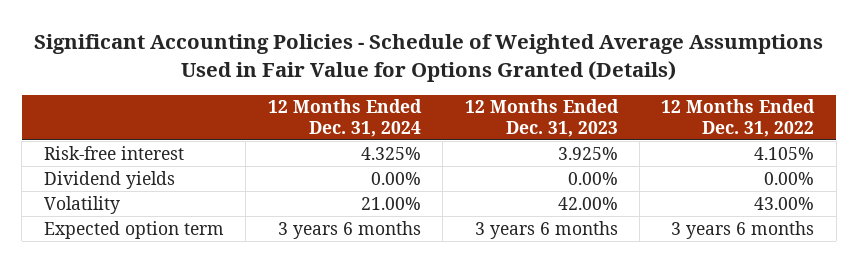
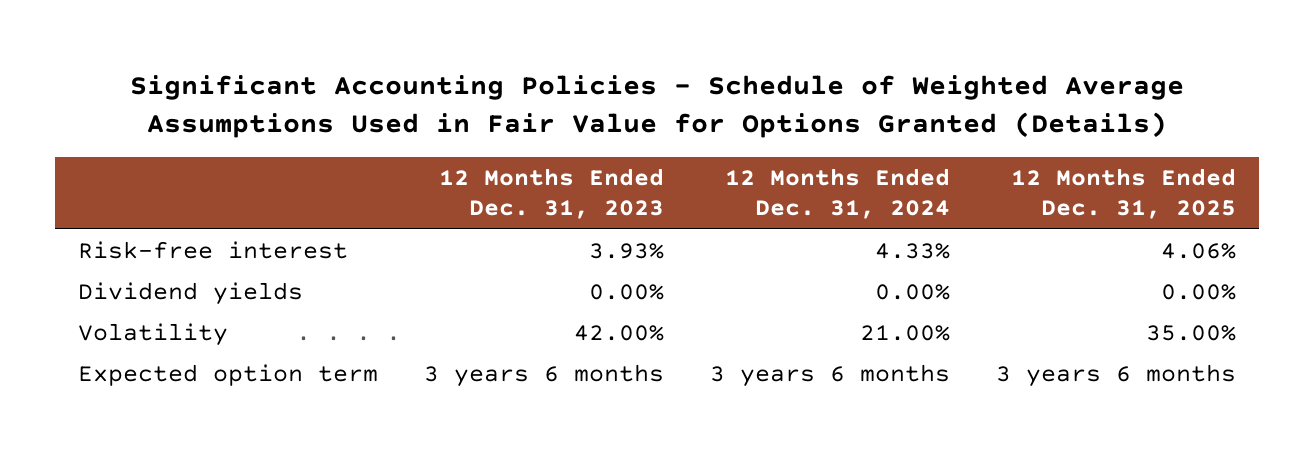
- | 12 Months Ended Dec. 31, 2024 | 12 Months Ended Dec. 31, 2023 | 12 Months Ended Dec. 31, 2022
+ | 12 Months Ended Dec. 31, 2023 | 12 Months Ended Dec. 31, 2024 | 12 Months Ended Dec. 31, 2025
- Risk-free interest | 4.325% | 3.925% | 4.105%
+ Risk-free interest | 3.93% | 4.33% | 4.06%

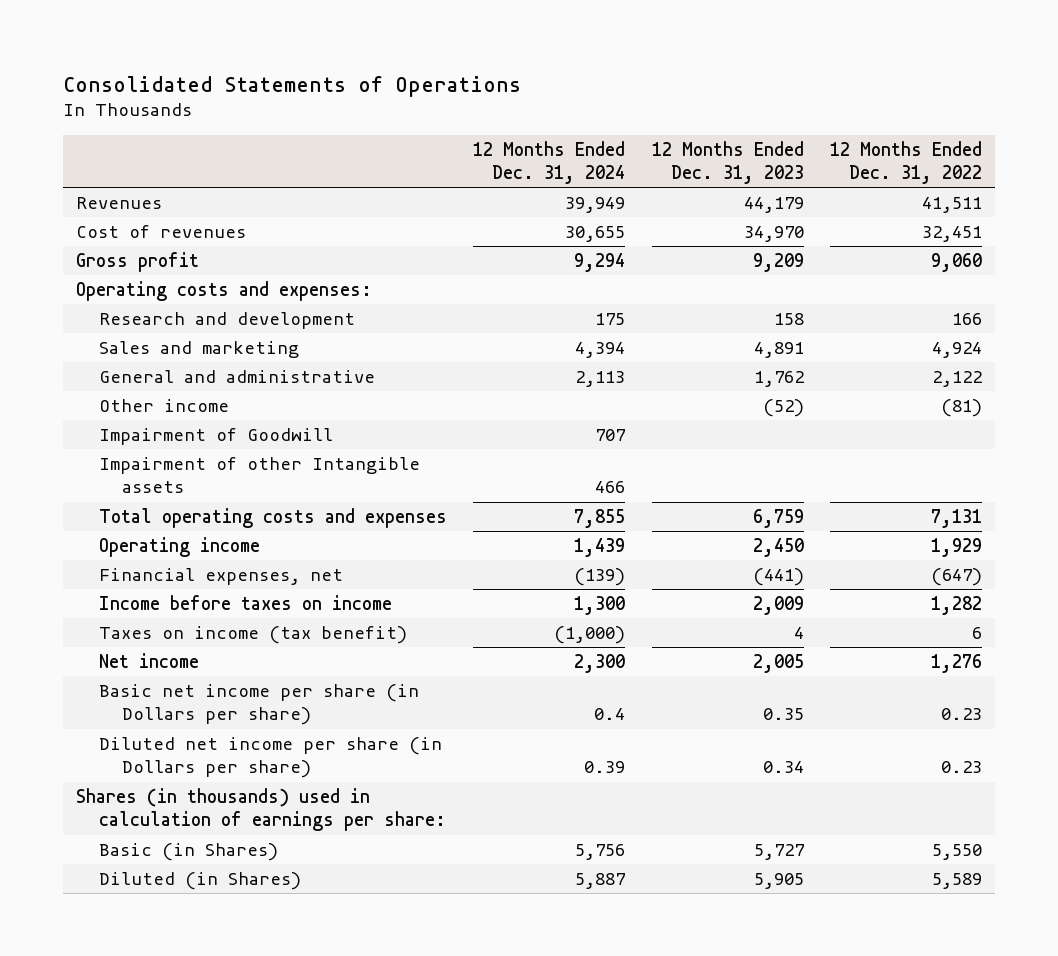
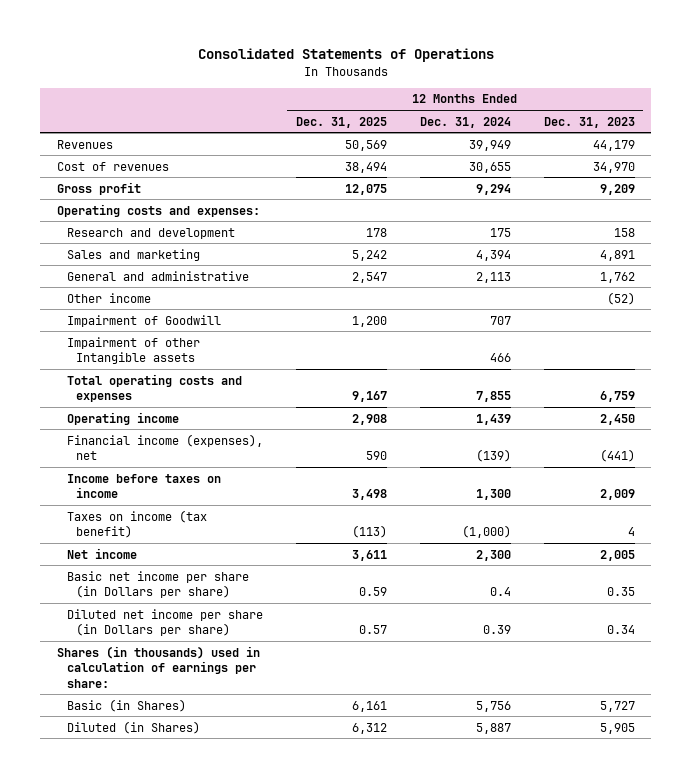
- | 12 Months Ended Dec. 31, 2024 | 12 Months Ended Dec. 31, 2023 | 12 Months Ended Dec. 31, 2022
+ | 12 Months Ended Dec. 31, 2025 | 12 Months Ended Dec. 31, 2024 | 12 Months Ended Dec. 31, 2023
- Financial expenses, net | (139) | (441) | (647)
+ Financial income (expenses), net | 590 | (139) | (441)

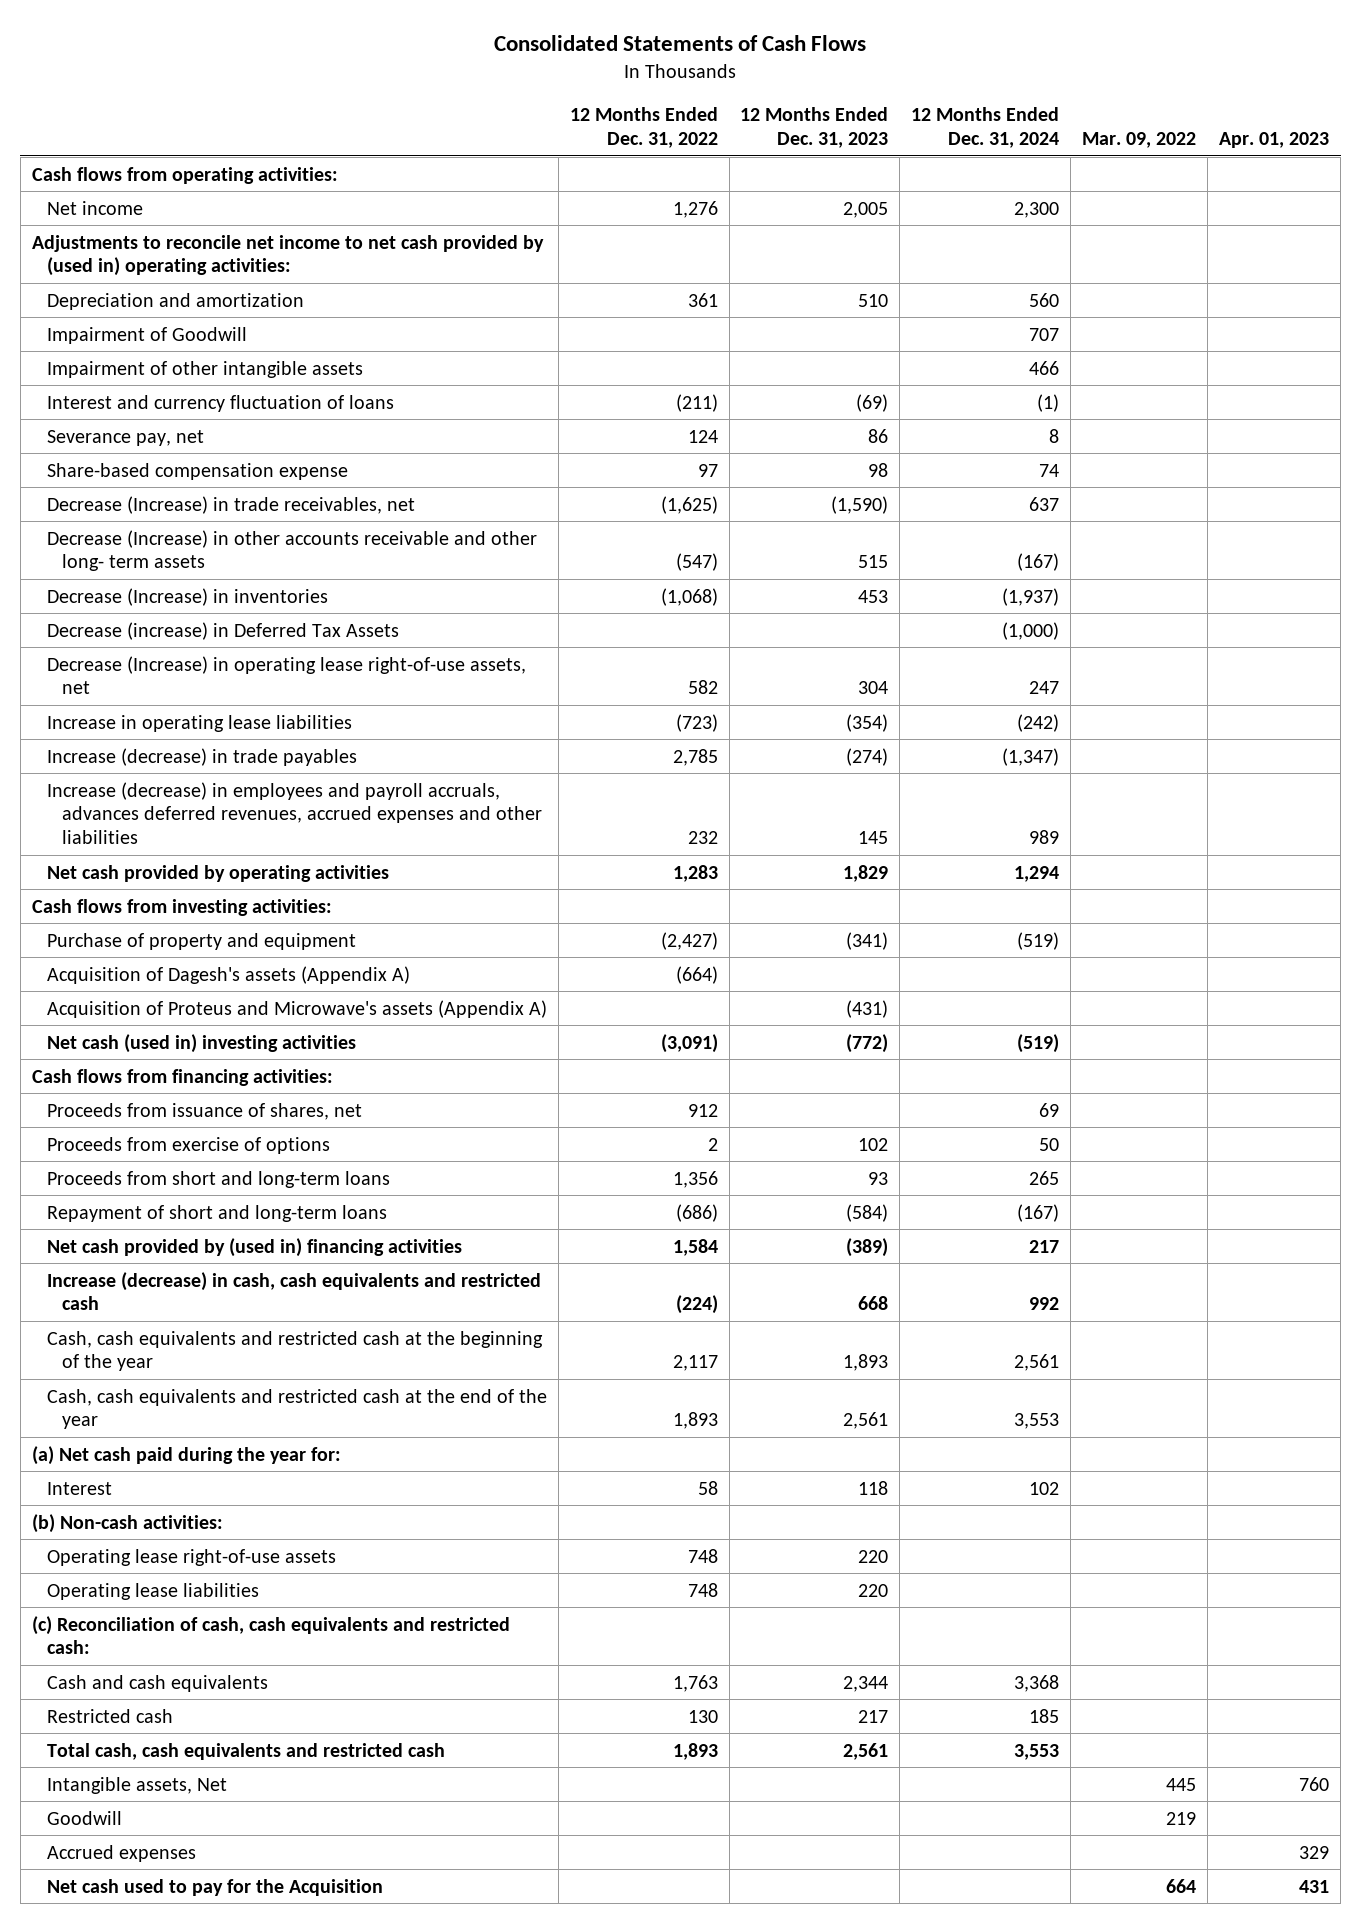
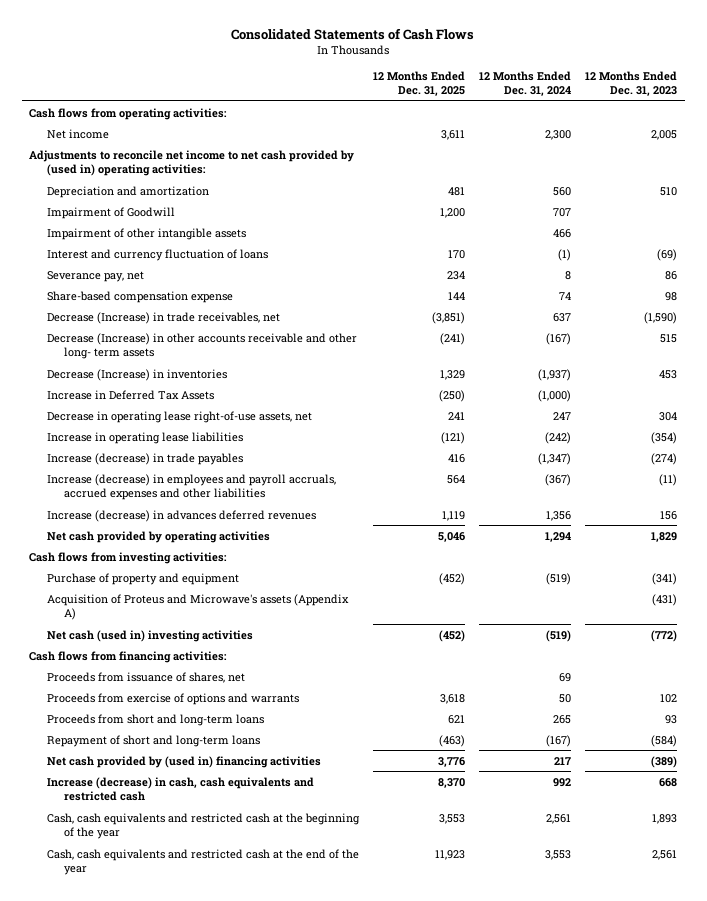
- | 12 Months Ended Dec. 31, 2022 | 12 Months Ended Dec. 31, 2023 | 12 Months Ended Dec. 31, 2024 | Mar. 09, 2022 | Apr. 01, 2023
+ | 12 Months Ended Dec. 31, 2025 | 12 Months Ended Dec. 31, 2024 | 12 Months Ended Dec. 31, 2023
- Decrease (increase) in Deferred Tax Assets | | | (1,000) | |
- Decrease (Increase) in operating lease right-of-use assets, net | 582 | 304 | 247 | |
+ Increase in Deferred Tax Assets | (250) | (1,000) |
+ Decrease in operating lease right-of-use assets, net | 241 | 247 | 304
- Increase (decrease) in employees and payroll accruals, advances deferred revenues, accrued expenses and other liabilities | 232 | 145 | 989 | |
+ Increase (decrease) in employees and payroll accruals, accrued expenses and other liabilities | 564 | (367) | (11)
+ Increase (decrease) in advances deferred revenues | 1,119 | 1,356 | 156
- Acquisition of Dagesh's assets (Appendix A) | (664) | | | |
- Proceeds from exercise of options | 2 | 102 | 50 | |
+ Proceeds from exercise of options and warrants | 3,618 | 50 | 102
- (a) Net cash paid during the year for:
- Interest | 58 | 118 | 102 | |
- (b) Non-cash activities:
- Operating lease right-of-use assets | 748 | 220 | | |
- Operating lease liabilities | 748 | 220 | | |
- (c) Reconciliation of cash, cash equivalents and restricted cash:
- Cash and cash equivalents | 1,763 | 2,344 | 3,368 | |
- Restricted cash | 130 | 217 | 185 | |
- Total cash, cash equivalents and restricted cash | 1,893 | 2,561 | 3,553 | |
- Intangible assets, Net | | | | 445 | 760
- Goodwill | | | | 219 |
- Accrued expenses | | | | | 329
- Net cash used to pay for the Acquisition | | | | 664 | 431

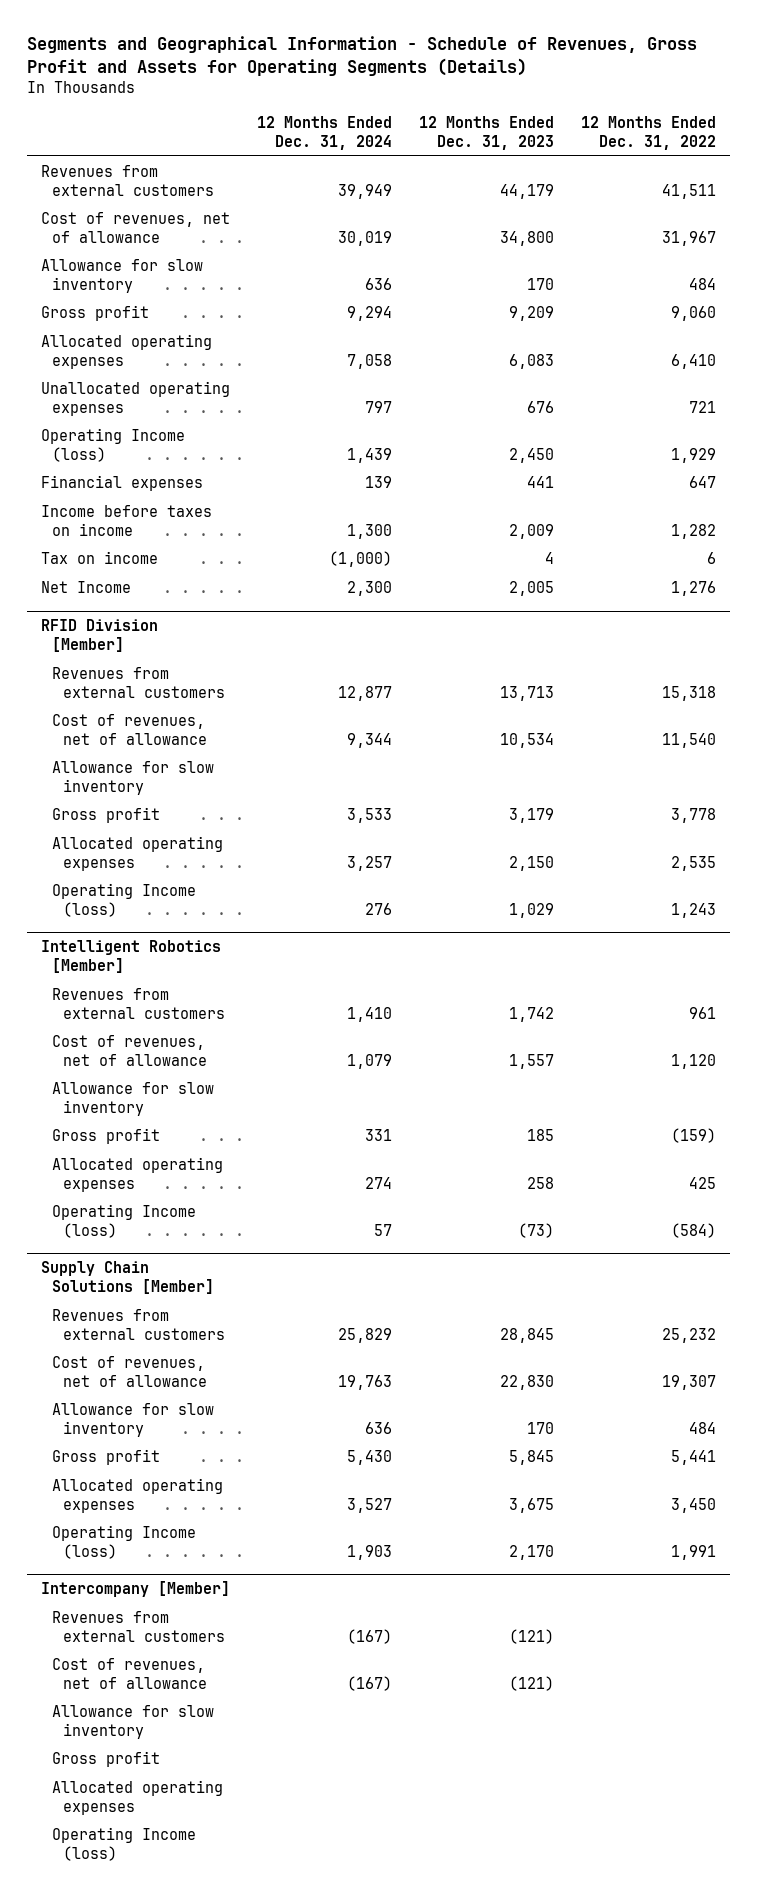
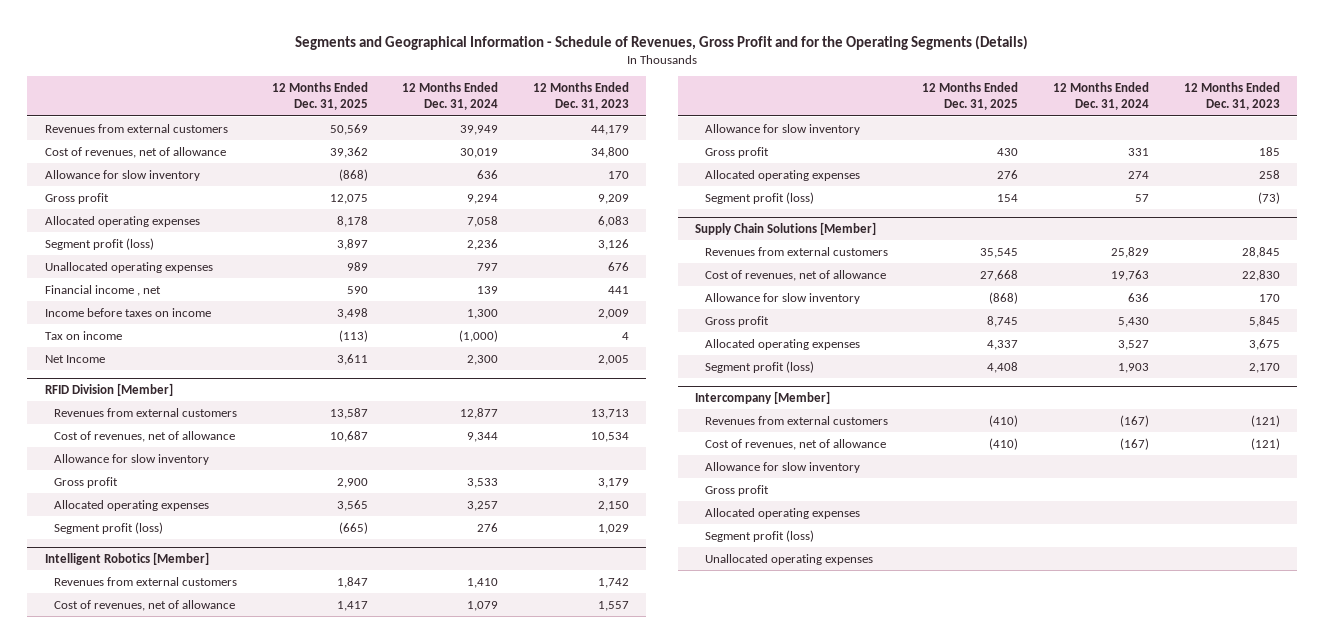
- Segments and Geographical Information - Schedule of Revenues, Gross Profit and Assets for Operating Segments (Details)
+ Segments and Geographical Information - Schedule of Revenues, Gross Profit and for the Operating Segments (Details)
- | 12 Months Ended Dec. 31, 2024 | 12 Months Ended Dec. 31, 2023 | 12 Months Ended Dec. 31, 2022
+ | 12 Months Ended Dec. 31, 2025 | 12 Months Ended Dec. 31, 2024 | 12 Months Ended Dec. 31, 2023
+ Segment profit (loss) | 3,897 | 2,236 | 3,126
- Operating Income (loss) | 1,439 | 2,450 | 1,929
- Financial expenses | 139 | 441 | 647
+ Financial income , net | 590 | 139 | 441
@ RFID Division [Member]
- Operating Income (loss) | 276 | 1,029 | 1,243
+ Segment profit (loss) | (665) | 276 | 1,029
@ Intelligent Robotics [Member]
- Operating Income (loss) | 57 | (73) | (584)
+ Segment profit (loss) | 154 | 57 | (73)
@ Supply Chain Solutions [Member]
- Operating Income (loss) | 1,903 | 2,170 | 1,991
+ Segment profit (loss) | 4,408 | 1,903 | 2,170
@ Intercompany [Member]
- Operating Income (loss)
+ Segment profit (loss)
+ Unallocated operating expenses

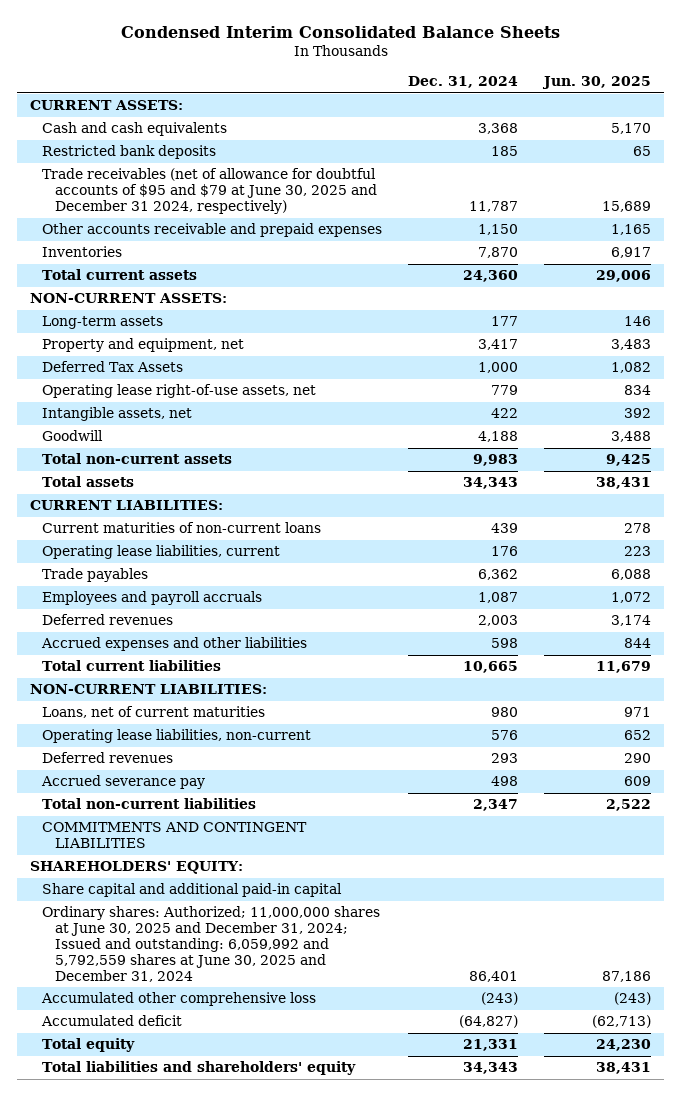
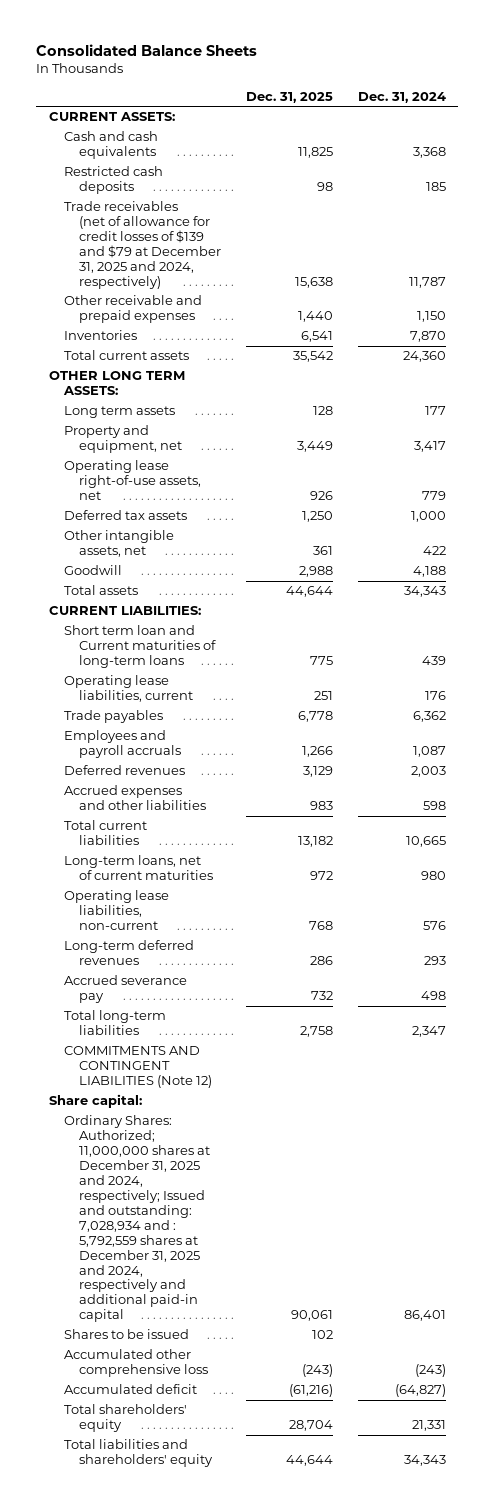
- Condensed Interim Consolidated Balance Sheets
+ Consolidated Balance Sheets
- | Dec. 31, 2024 | Jun. 30, 2025
+ | Dec. 31, 2025 | Dec. 31, 2024
- Restricted bank deposits | 185 | 65
- Trade receivables (net of allowance for doubtful accounts of $95 and $79 at June 30, 2025 and December 31 2024, respectively) | 11,787 | 15,689
- Other accounts receivable and prepaid expenses | 1,150 | 1,165
+ Restricted cash deposits | 98 | 185
+ Trade receivables (net of allowance for credit losses of $139 and $79 at December 31, 2025 and 2024, respectively) | 15,638 | 11,787
+ Other receivable and prepaid expenses | 1,440 | 1,150
- NON-CURRENT ASSETS:
- Long-term assets | 177 | 146
+ OTHER LONG TERM ASSETS:
+ Long term assets | 128 | 177
- Deferred Tax Assets | 1,000 | 1,082
- Intangible assets, net | 422 | 392
+ Deferred tax assets | 1,250 | 1,000
+ Other intangible assets, net | 361 | 422
- Total non-current assets | 9,983 | 9,425
- Current maturities of non-current loans | 439 | 278
+ Short term loan and Current maturities of long-term loans | 775 | 439
- NON-CURRENT LIABILITIES:
- Loans, net of current maturities | 980 | 971
+ Long-term loans, net of current maturities | 972 | 980
- Deferred revenues | 293 | 290
+ Long-term deferred revenues | 286 | 293
- Total non-current liabilities | 2,347 | 2,522
- COMMITMENTS AND CONTINGENT LIABILITIES
- SHAREHOLDERS' EQUITY:
- Share capital and additional paid-in capital
- Ordinary shares: Authorized; 11,000,000 shares at June 30, 2025 and December 31, 2024; Issued and outstanding: 6,059,992 and 5,792,559 shares at June 30, 2025 and December 31, 2024 | 86,401 | 87,186
+ Total long-term liabilities | 2,758 | 2,347
+ COMMITMENTS AND CONTINGENT LIABILITIES (Note 12)
+ Share capital:
+ Ordinary Shares: Authorized; 11,000,000 shares at December 31, 2025 and 2024, respectively; Issued and outstanding: 7,028,934 and : 5,792,559 shares at December 31, 2025 and 2024, respectively and additional paid-in capital | 90,061 | 86,401
+ Shares to be issued | 102 |
- Total equity | 21,331 | 24,230
+ Total shareholders' equity | 28,704 | 21,331

